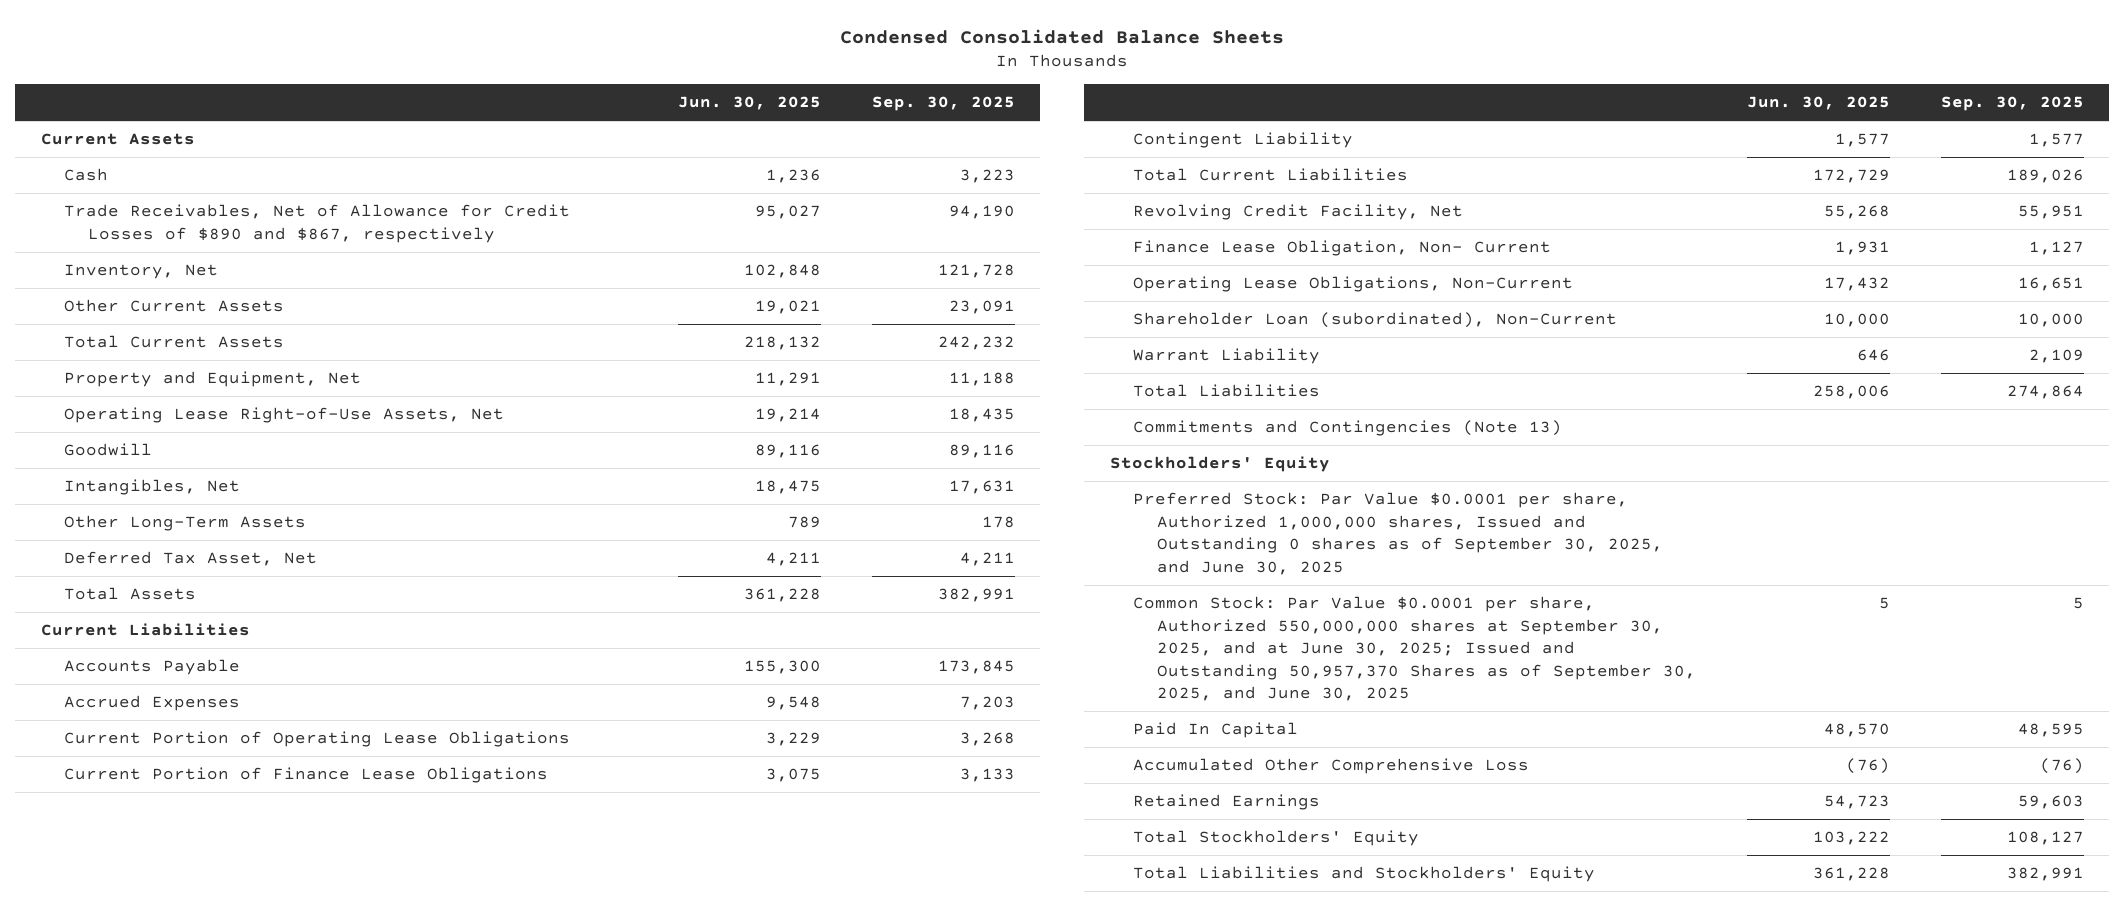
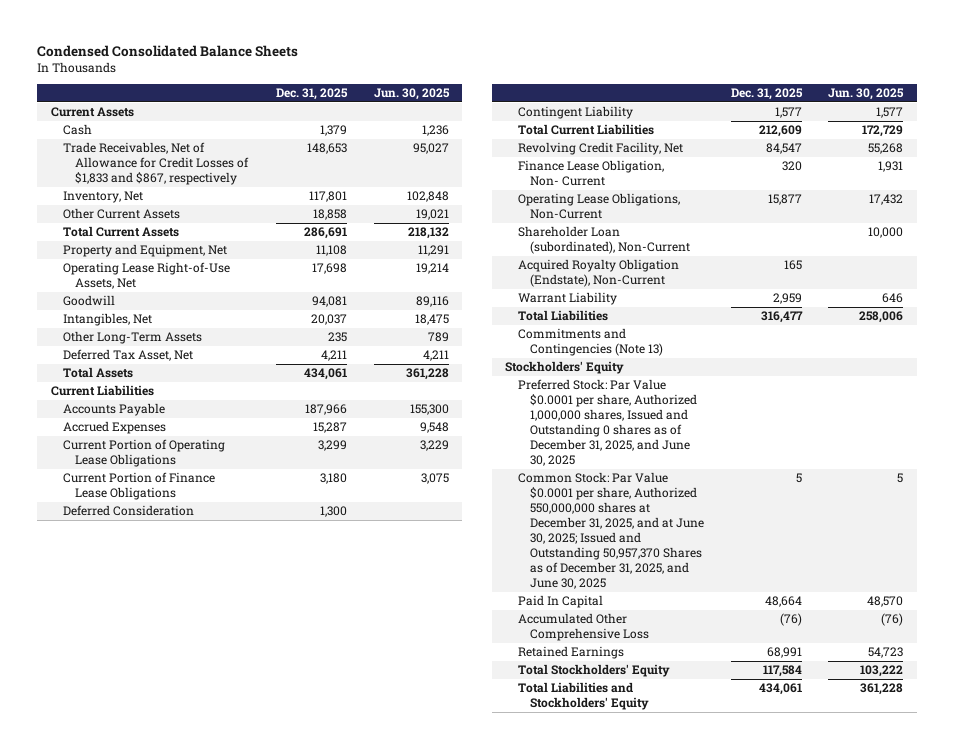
- | Jun. 30, 2025 | Sep. 30, 2025
+ | Dec. 31, 2025 | Jun. 30, 2025
- Trade Receivables, Net of Allowance for Credit Losses of $890 and $867, respectively | 95,027 | 94,190
+ Trade Receivables, Net of Allowance for Credit Losses of $1,833 and $867, respectively | 148,653 | 95,027
+ Deferred Consideration | 1,300 |
+ Acquired Royalty Obligation (Endstate), Non-Current | 165 |
- Preferred Stock: Par Value $0.0001 per share, Authorized 1,000,000 shares, Issued and Outstanding 0 shares as of September 30, 2025, and June 30, 2025
- Common Stock: Par Value $0.0001 per share, Authorized 550,000,000 shares at September 30, 2025, and at June 30, 2025; Issued and Outstanding 50,957,370 Shares as of September 30, 2025, and June 30, 2025 | 5 | 5
+ Preferred Stock: Par Value $0.0001 per share, Authorized 1,000,000 shares, Issued and Outstanding 0 shares as of December 31, 2025, and June 30, 2025
+ Common Stock: Par Value $0.0001 per share, Authorized 550,000,000 shares at December 31, 2025, and at June 30, 2025; Issued and Outstanding 50,957,370 Shares as of December 31, 2025, and June 30, 2025 | 5 | 5

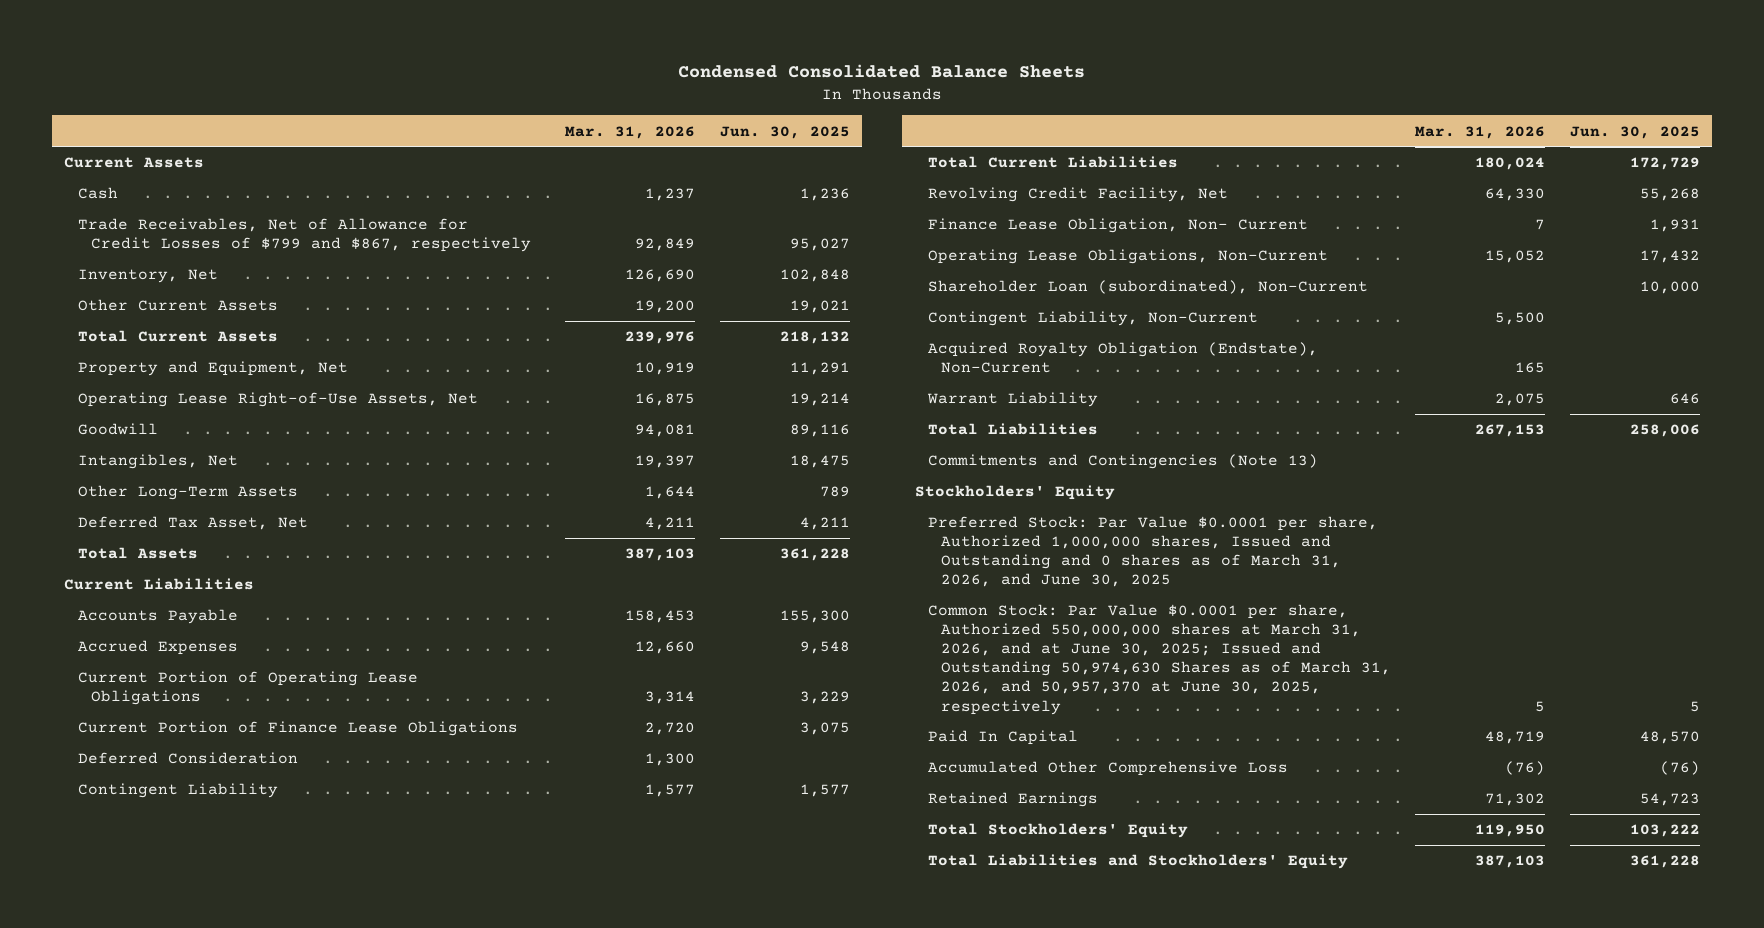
- | Dec. 31, 2025 | Jun. 30, 2025
+ | Mar. 31, 2026 | Jun. 30, 2025
- Trade Receivables, Net of Allowance for Credit Losses of $1,833 and $867, respectively | 148,653 | 95,027
+ Trade Receivables, Net of Allowance for Credit Losses of $799 and $867, respectively | 92,849 | 95,027
+ Contingent Liability, Non-Current | 5,500 |
- Preferred Stock: Par Value $0.0001 per share, Authorized 1,000,000 shares, Issued and Outstanding 0 shares as of December 31, 2025, and June 30, 2025
- Common Stock: Par Value $0.0001 per share, Authorized 550,000,000 shares at December 31, 2025, and at June 30, 2025; Issued and Outstanding 50,957,370 Shares as of December 31, 2025, and June 30, 2025 | 5 | 5
+ Preferred Stock: Par Value $0.0001 per share, Authorized 1,000,000 shares, Issued and Outstanding and 0 shares as of March 31, 2026, and June 30, 2025
+ Common Stock: Par Value $0.0001 per share, Authorized 550,000,000 shares at March 31, 2026, and at June 30, 2025; Issued and Outstanding 50,974,630 Shares as of March 31, 2026, and 50,957,370 at June 30, 2025, respectively | 5 | 5

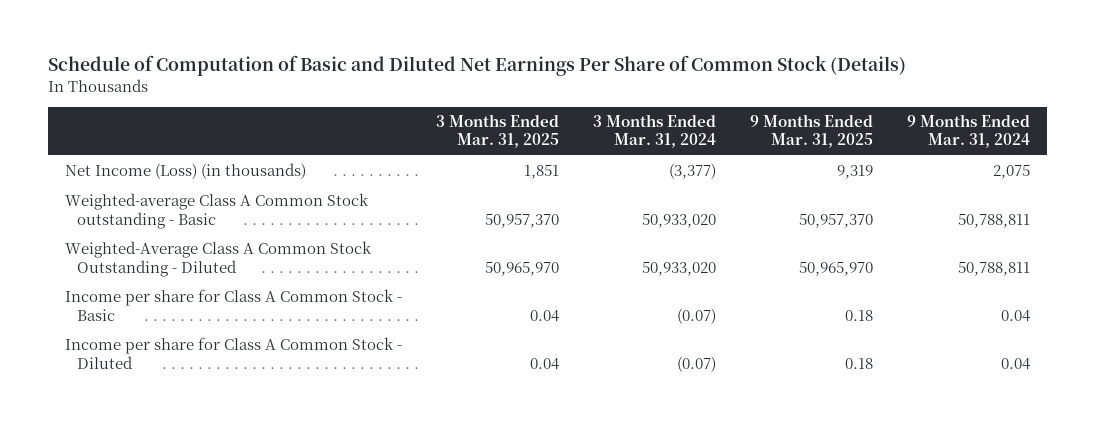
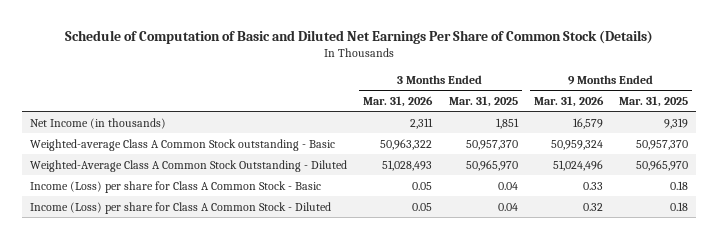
- | 3 Months Ended Mar. 31, 2025 | 3 Months Ended Mar. 31, 2024 | 9 Months Ended Mar. 31, 2025 | 9 Months Ended Mar. 31, 2024
+ | 3 Months Ended Mar. 31, 2026 | 3 Months Ended Mar. 31, 2025 | 9 Months Ended Mar. 31, 2026 | 9 Months Ended Mar. 31, 2025
- Net Income (Loss) (in thousands) | 1,851 | (3,377) | 9,319 | 2,075
+ Net Income (in thousands) | 2,311 | 1,851 | 16,579 | 9,319
- Income per share for Class A Common Stock - Basic | 0.04 | (0.07) | 0.18 | 0.04
- Income per share for Class A Common Stock - Diluted | 0.04 | (0.07) | 0.18 | 0.04
+ Income (Loss) per share for Class A Common Stock - Basic | 0.05 | 0.04 | 0.33 | 0.18
+ Income (Loss) per share for Class A Common Stock - Diluted | 0.05 | 0.04 | 0.32 | 0.18

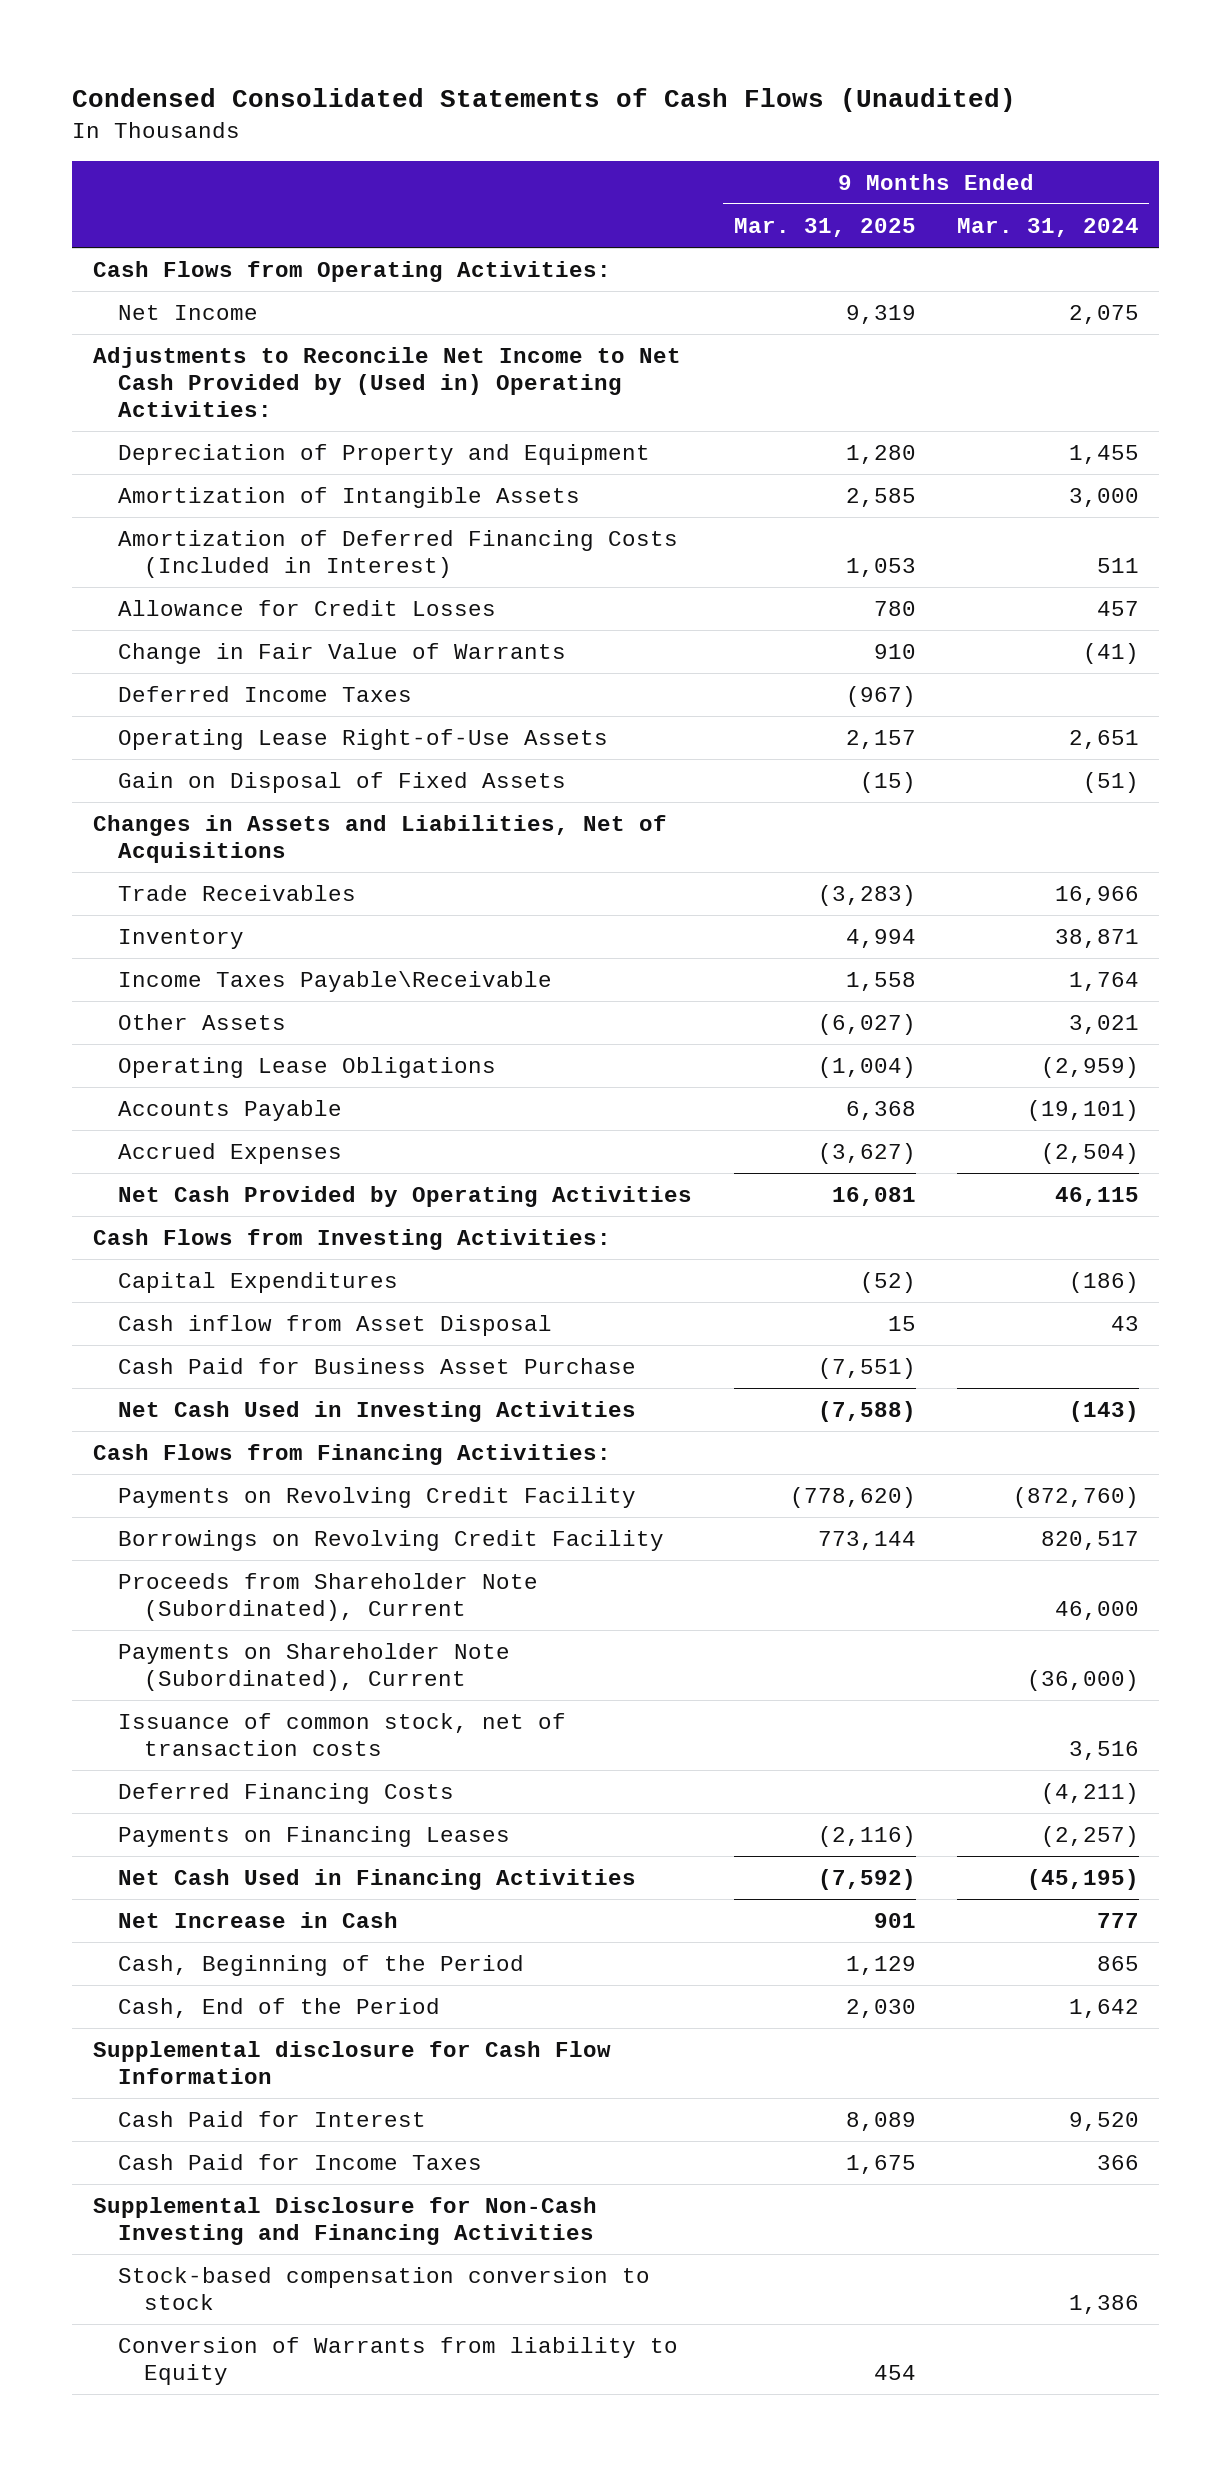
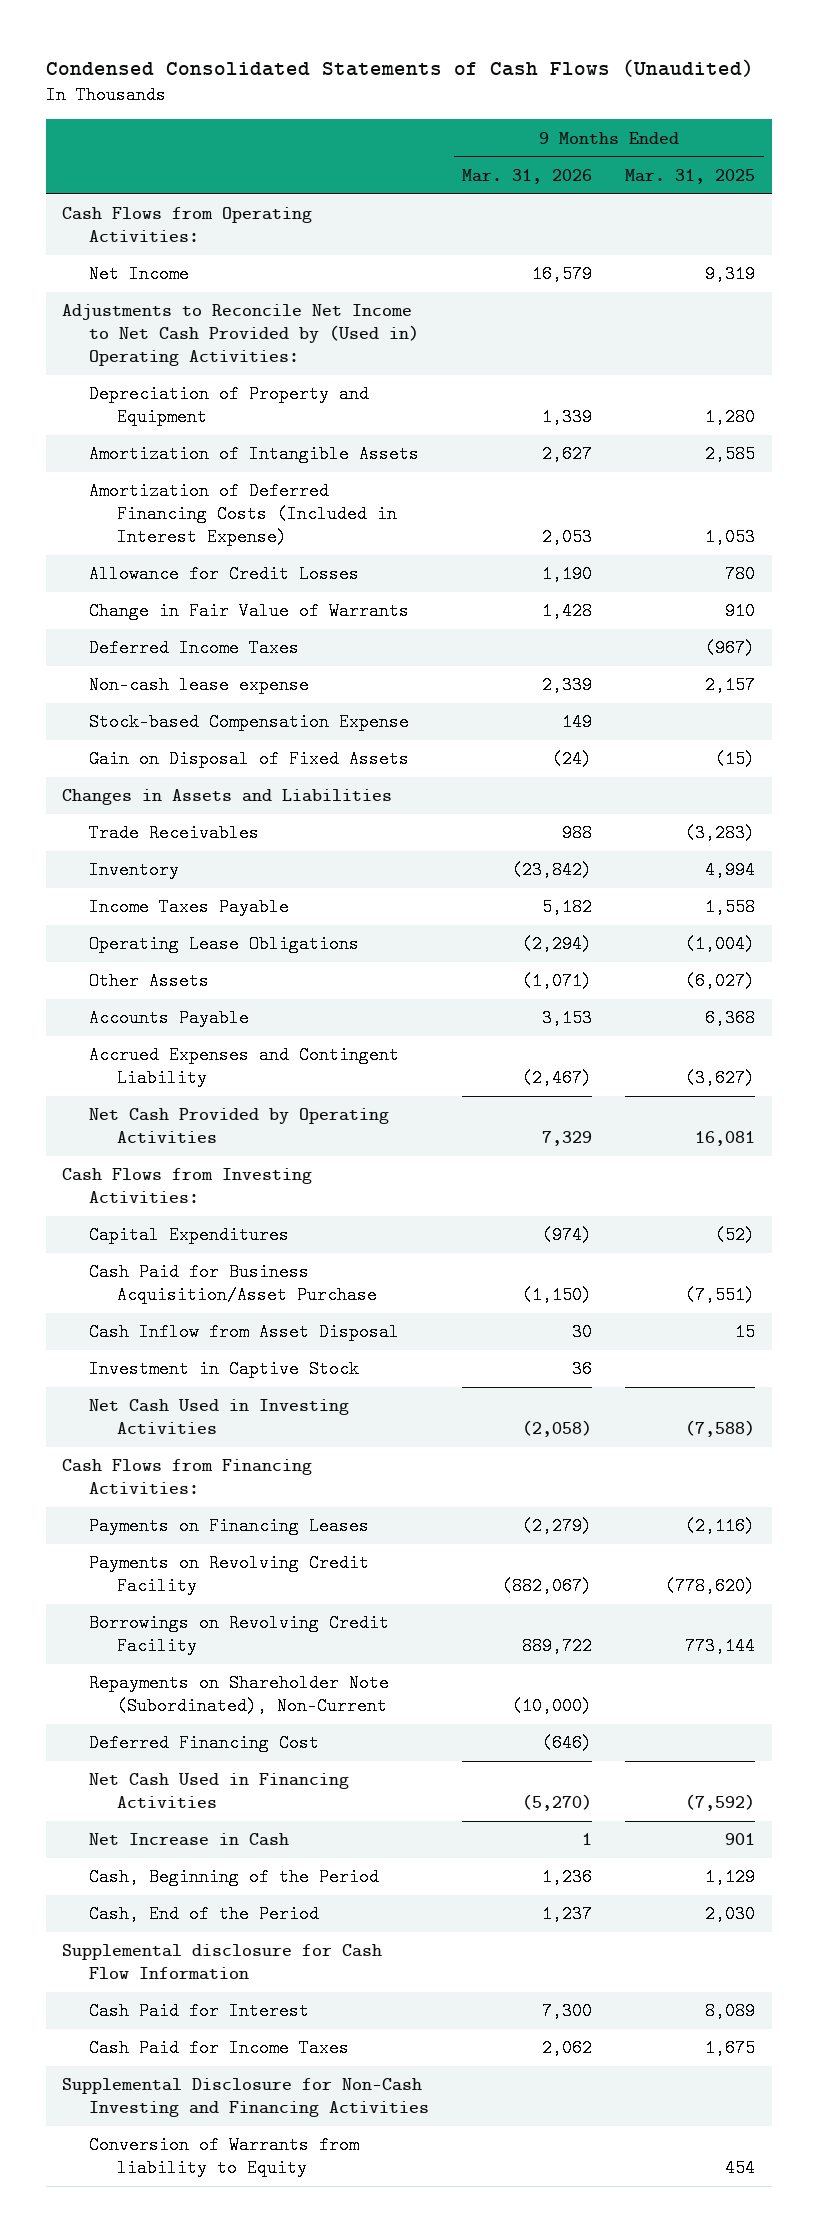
- | 9 Months Ended Mar. 31, 2025 | 9 Months Ended Mar. 31, 2024
+ | 9 Months Ended Mar. 31, 2026 | 9 Months Ended Mar. 31, 2025
- Amortization of Deferred Financing Costs (Included in Interest) | 1,053 | 511
+ Amortization of Deferred Financing Costs (Included in Interest Expense) | 2,053 | 1,053
- Operating Lease Right-of-Use Assets | 2,157 | 2,651
+ Non-cash lease expense | 2,339 | 2,157
+ Stock-based Compensation Expense | 149 |
- Changes in Assets and Liabilities, Net of Acquisitions
+ Changes in Assets and Liabilities
- Income Taxes Payable\Receivable | 1,558 | 1,764
+ Income Taxes Payable | 5,182 | 1,558
moved down: Other Assets | (1,071) | (6,027)
- Accrued Expenses | (3,627) | (2,504)
+ Accrued Expenses and Contingent Liability | (2,467) | (3,627)
- Cash inflow from Asset Disposal | 15 | 43
- Cash Paid for Business Asset Purchase | (7,551) |
+ Cash Paid for Business Acquisition/Asset Purchase | (1,150) | (7,551)
+ Cash Inflow from Asset Disposal | 30 | 15
+ Investment in Captive Stock | 36 |
moved up: Payments on Financing Leases | (2,279) | (2,116)
- Proceeds from Shareholder Note (Subordinated), Current | | 46,000
- Payments on Shareholder Note (Subordinated), Current | | (36,000)
- Issuance of common stock, net of transaction costs | | 3,516
- Deferred Financing Costs | | (4,211)
+ Repayments on Shareholder Note (Subordinated), Non-Current | (10,000) |
+ Deferred Financing Cost | (646) |
- Stock-based compensation conversion to stock | | 1,386

